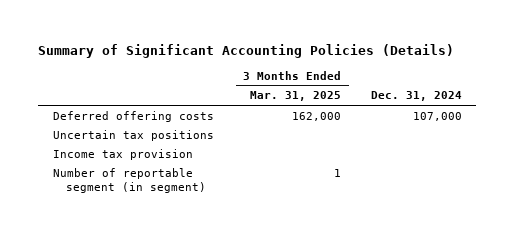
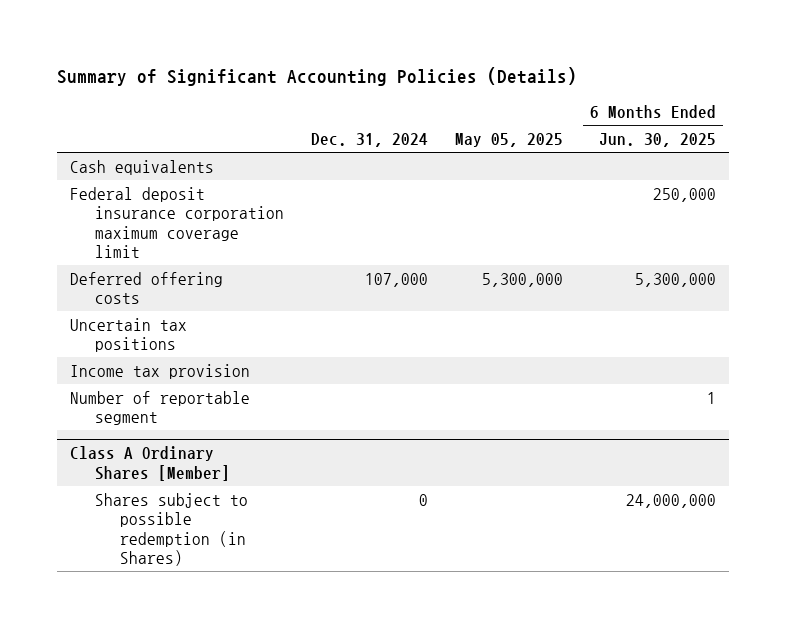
- | 3 Months Ended Mar. 31, 2025 | Dec. 31, 2024
+ | Dec. 31, 2024 | May 05, 2025 | 6 Months Ended Jun. 30, 2025
+ Cash equivalents
+ Federal deposit insurance corporation maximum coverage limit | | | 250,000
- Number of reportable segment (in segment) | 1 |
+ Number of reportable segment | | | 1
+ Class A Ordinary Shares [Member]
+ Shares subject to possible redemption (in Shares) | 0 | | 24,000,000

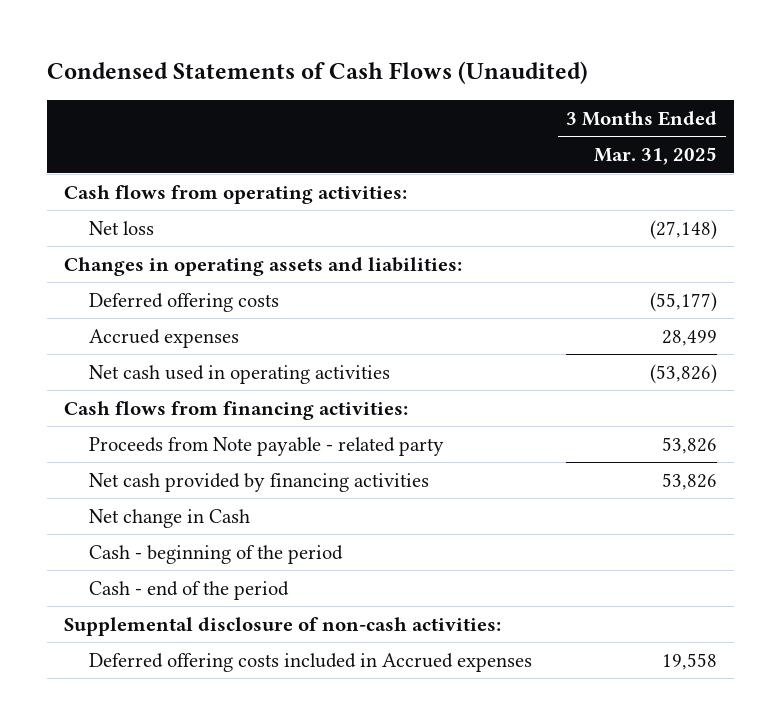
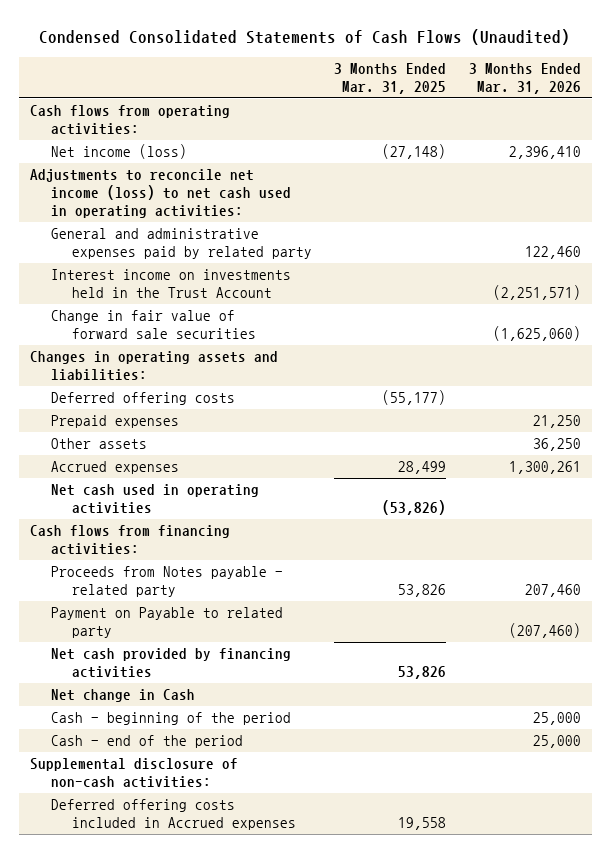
- Condensed Statements of Cash Flows (Unaudited)
+ Condensed Consolidated Statements of Cash Flows (Unaudited)
- | 3 Months Ended Mar. 31, 2025
+ | 3 Months Ended Mar. 31, 2025 | 3 Months Ended Mar. 31, 2026
- Net loss | (27,148)
+ Net income (loss) | (27,148) | 2,396,410
+ Adjustments to reconcile net income (loss) to net cash used in operating activities:
+ General and administrative expenses paid by related party | | 122,460
+ Interest income on investments held in the Trust Account | | (2,251,571)
+ Change in fair value of forward sale securities | | (1,625,060)
+ Prepaid expenses | | 21,250
+ Other assets | | 36,250
- Proceeds from Note payable - related party | 53,826
+ Proceeds from Notes payable - related party | 53,826 | 207,460
+ Payment on Payable to related party | | (207,460)

